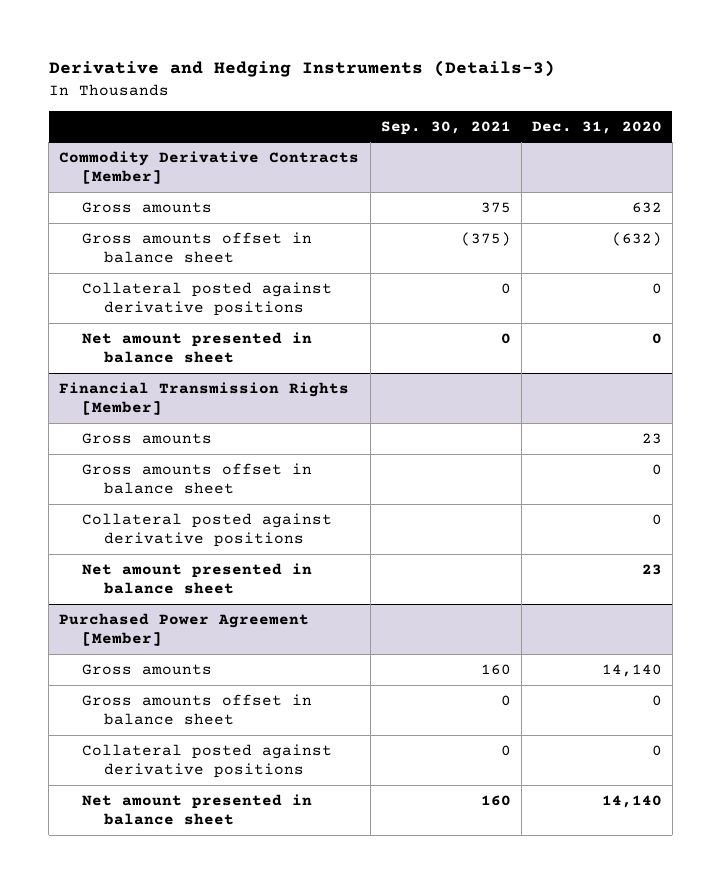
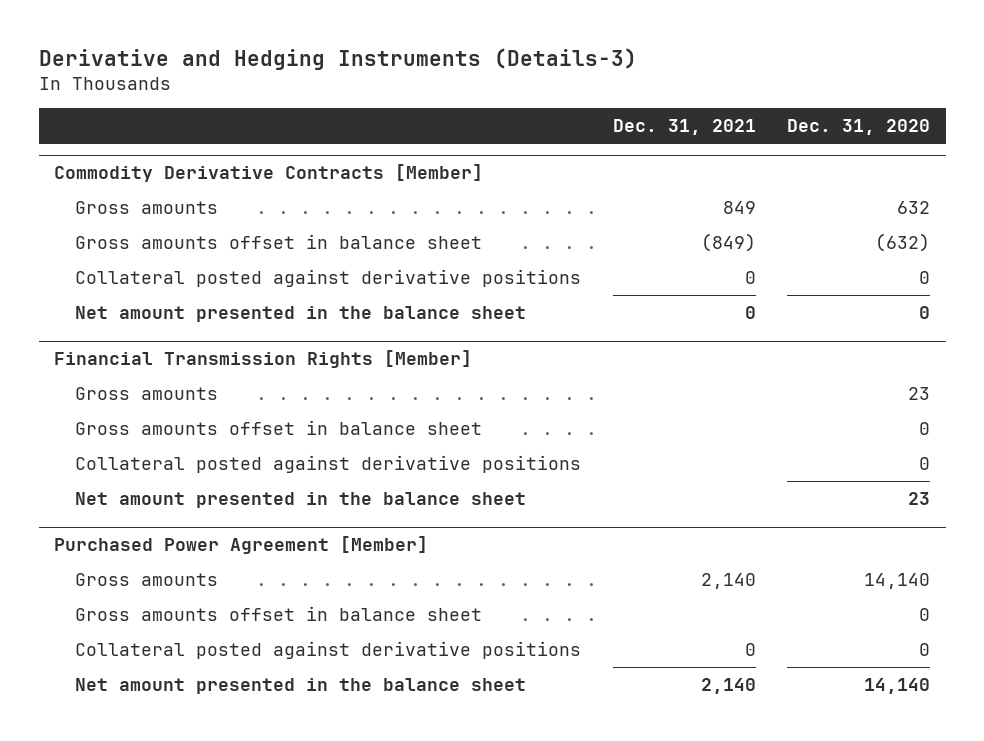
- | Sep. 30, 2021 | Dec. 31, 2020
+ | Dec. 31, 2021 | Dec. 31, 2020
@ Commodity Derivative Contracts [Member]
- Net amount presented in balance sheet | 0 | 0
+ Net amount presented in the balance sheet | 0 | 0
@ Financial Transmission Rights [Member]
- Net amount presented in balance sheet | | 23
+ Net amount presented in the balance sheet | | 23
@ Purchased Power Agreement [Member]
- Net amount presented in balance sheet | 160 | 14,140
+ Net amount presented in the balance sheet | 2,140 | 14,140

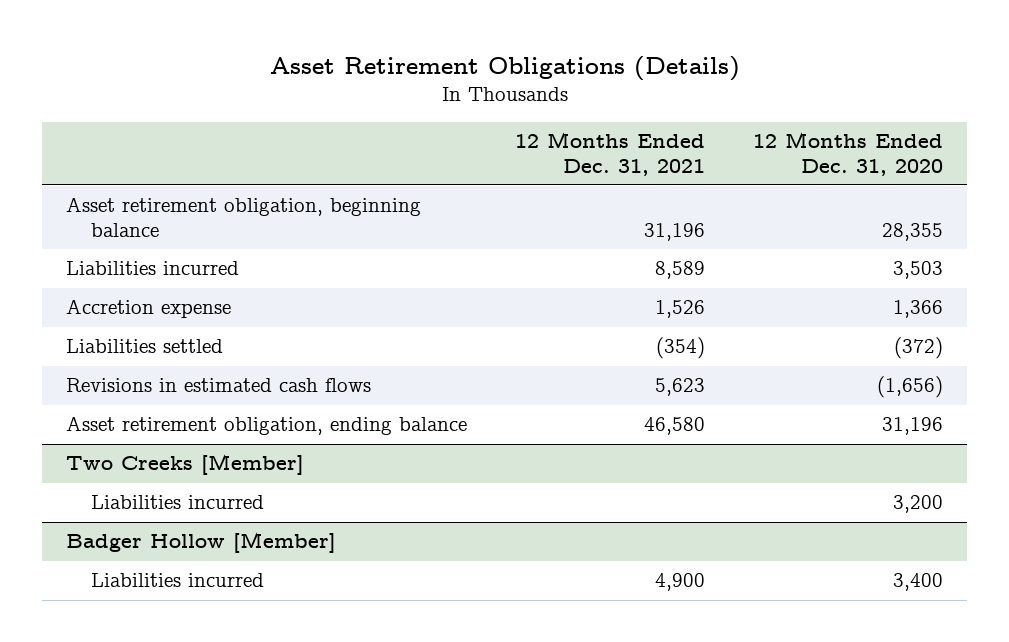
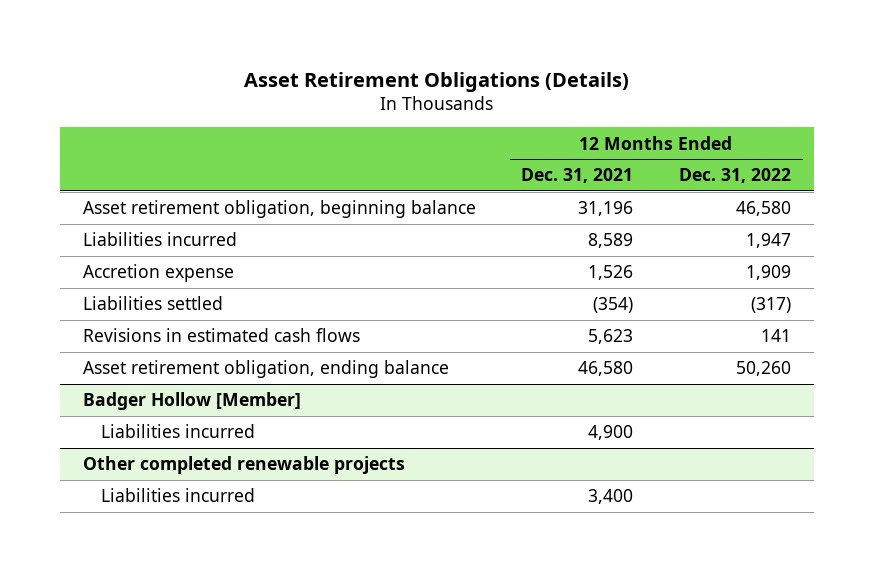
- | 12 Months Ended Dec. 31, 2021 | 12 Months Ended Dec. 31, 2020
+ | 12 Months Ended Dec. 31, 2021 | 12 Months Ended Dec. 31, 2022
- Two Creeks [Member]
- Liabilities incurred | | 3,200
+ Other completed renewable projects
+ Liabilities incurred | 3,400 |

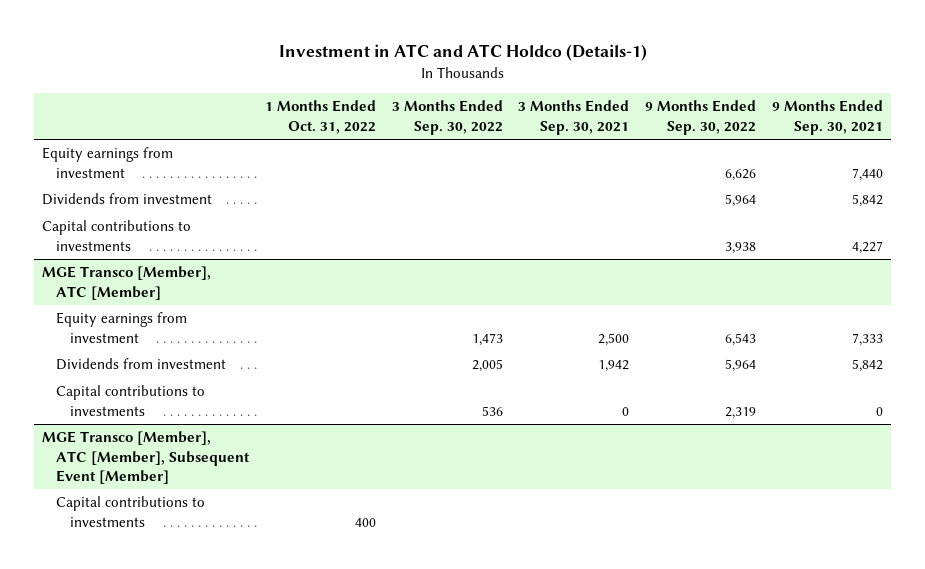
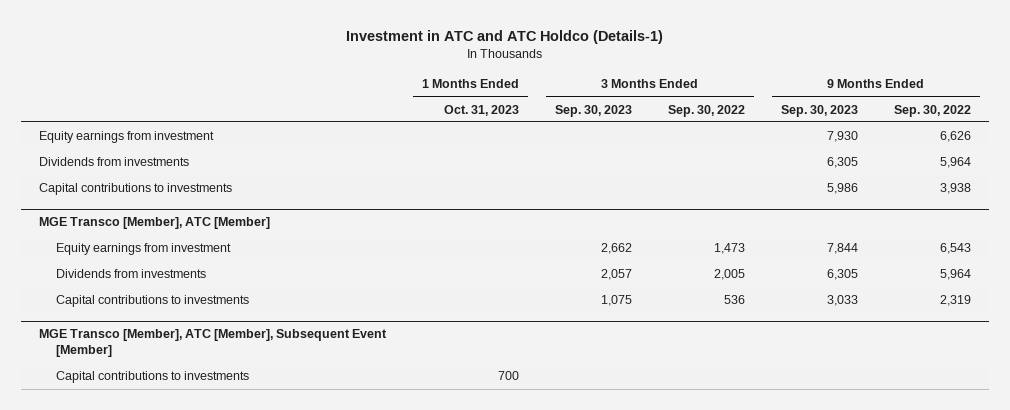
- | 1 Months Ended Oct. 31, 2022 | 3 Months Ended Sep. 30, 2022 | 3 Months Ended Sep. 30, 2021 | 9 Months Ended Sep. 30, 2022 | 9 Months Ended Sep. 30, 2021
+ | 1 Months Ended Oct. 31, 2023 | 3 Months Ended Sep. 30, 2023 | 3 Months Ended Sep. 30, 2022 | 9 Months Ended Sep. 30, 2023 | 9 Months Ended Sep. 30, 2022
- Dividends from investment | | | | 5,964 | 5,842
+ Dividends from investments | | | | 6,305 | 5,964
@ MGE Transco [Member], ATC [Member]
- Dividends from investment | | 2,005 | 1,942 | 5,964 | 5,842
+ Dividends from investments | | 2,057 | 2,005 | 6,305 | 5,964

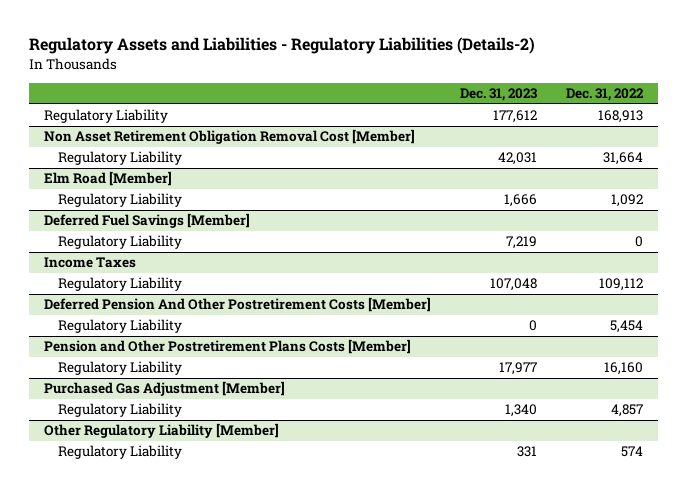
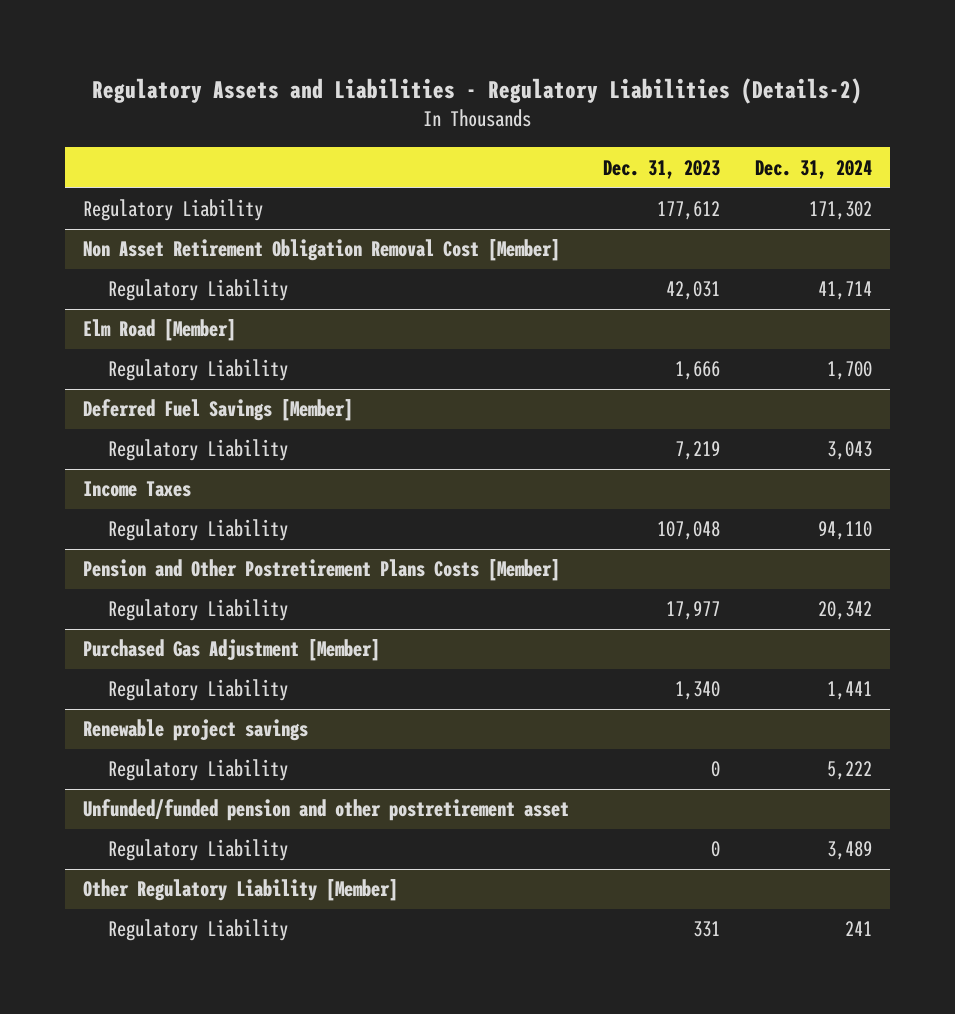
- | Dec. 31, 2023 | Dec. 31, 2022
+ | Dec. 31, 2023 | Dec. 31, 2024
- Deferred Pension And Other Postretirement Costs [Member]
- Regulatory Liability | 0 | 5,454
+ Renewable project savings
+ Regulatory Liability | 0 | 5,222
+ Unfunded/funded pension and other postretirement asset
+ Regulatory Liability | 0 | 3,489

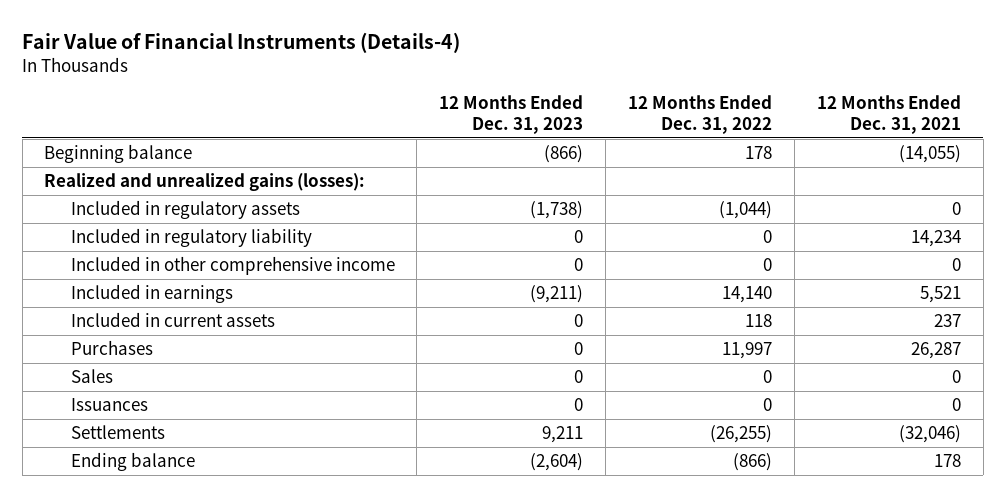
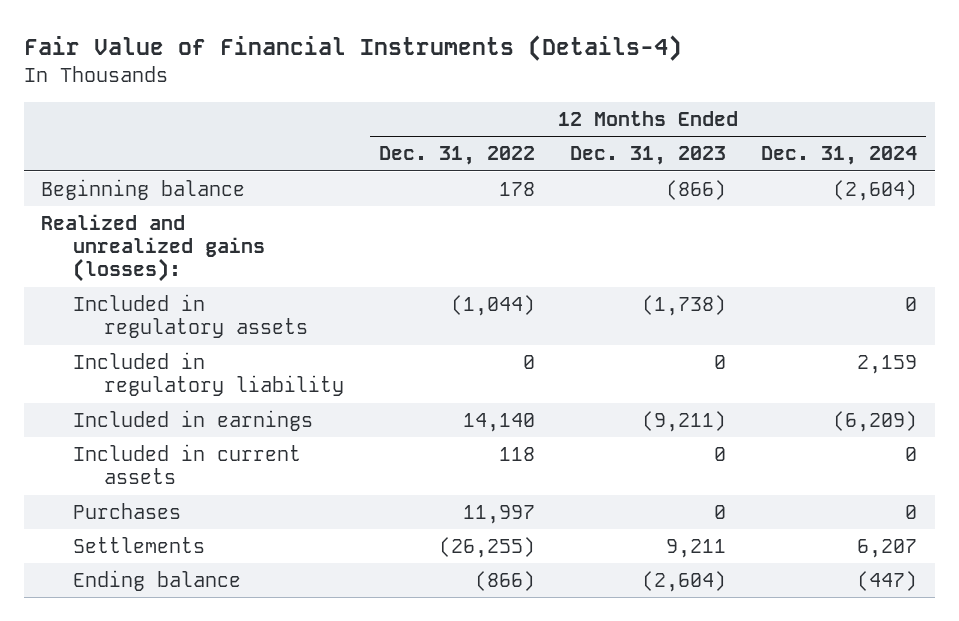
- | 12 Months Ended Dec. 31, 2023 | 12 Months Ended Dec. 31, 2022 | 12 Months Ended Dec. 31, 2021
+ | 12 Months Ended Dec. 31, 2022 | 12 Months Ended Dec. 31, 2023 | 12 Months Ended Dec. 31, 2024
- Included in other comprehensive income | 0 | 0 | 0
- Sales | 0 | 0 | 0
- Issuances | 0 | 0 | 0

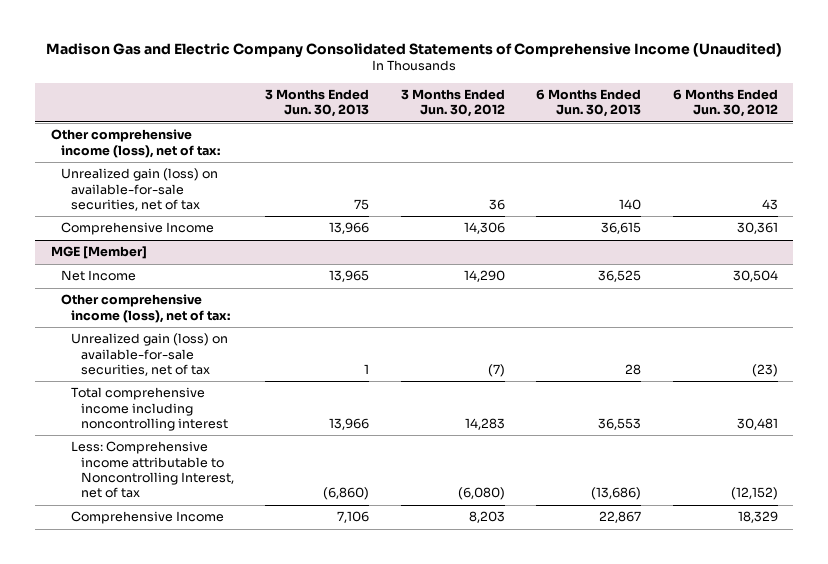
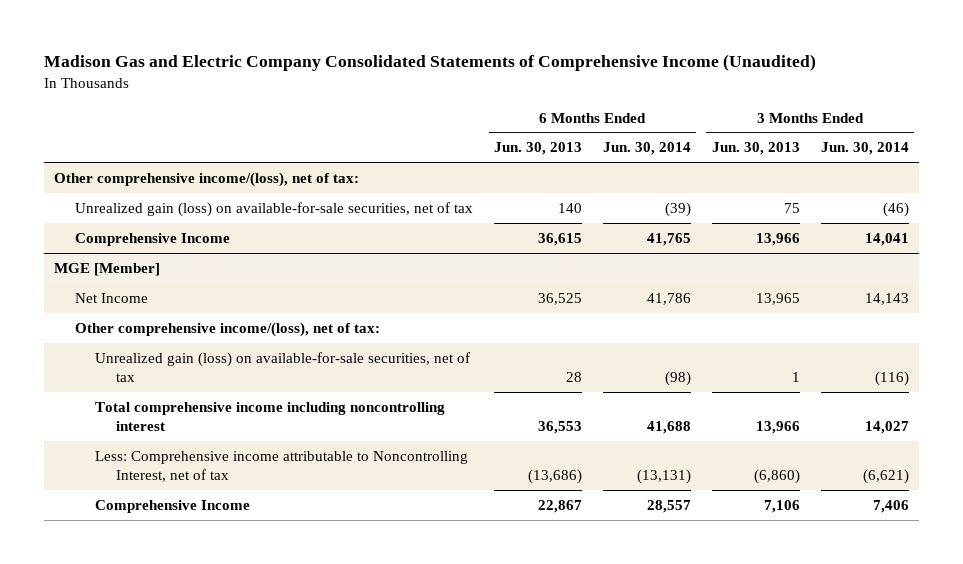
- | 3 Months Ended Jun. 30, 2013 | 3 Months Ended Jun. 30, 2012 | 6 Months Ended Jun. 30, 2013 | 6 Months Ended Jun. 30, 2012
+ | 6 Months Ended Jun. 30, 2013 | 6 Months Ended Jun. 30, 2014 | 3 Months Ended Jun. 30, 2013 | 3 Months Ended Jun. 30, 2014
- Other comprehensive income (loss), net of tax:
+ Other comprehensive income/(loss), net of tax:
@ MGE [Member]
- Other comprehensive income (loss), net of tax:
+ Other comprehensive income/(loss), net of tax:

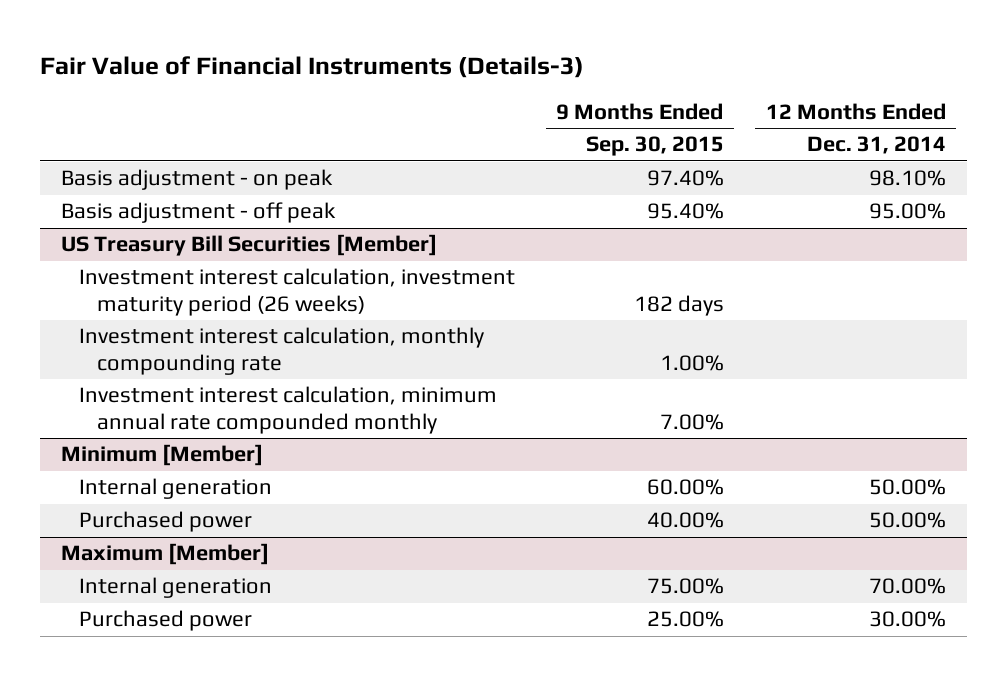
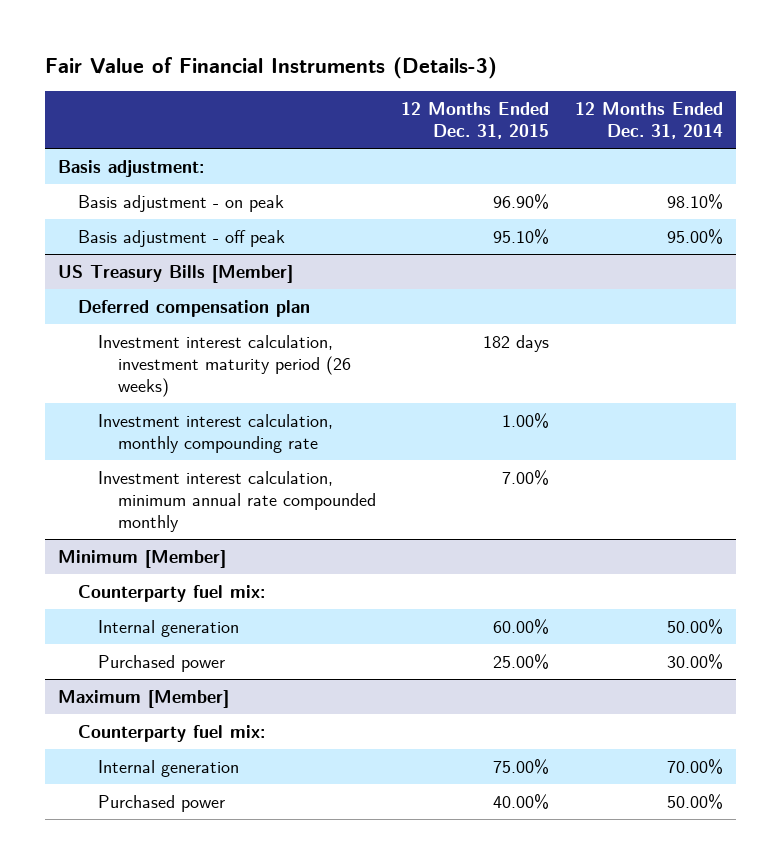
- | 9 Months Ended Sep. 30, 2015 | 12 Months Ended Dec. 31, 2014
+ | 12 Months Ended Dec. 31, 2015 | 12 Months Ended Dec. 31, 2014
+ Basis adjustment:
- US Treasury Bill Securities [Member]
+ US Treasury Bills [Member]
+ Deferred compensation plan
@ Minimum [Member]
+ Counterparty fuel mix:
- Purchased power | 40.00% | 50.00%
+ Purchased power | 25.00% | 30.00%
@ Maximum [Member]
+ Counterparty fuel mix:
- Purchased power | 25.00% | 30.00%
+ Purchased power | 40.00% | 50.00%

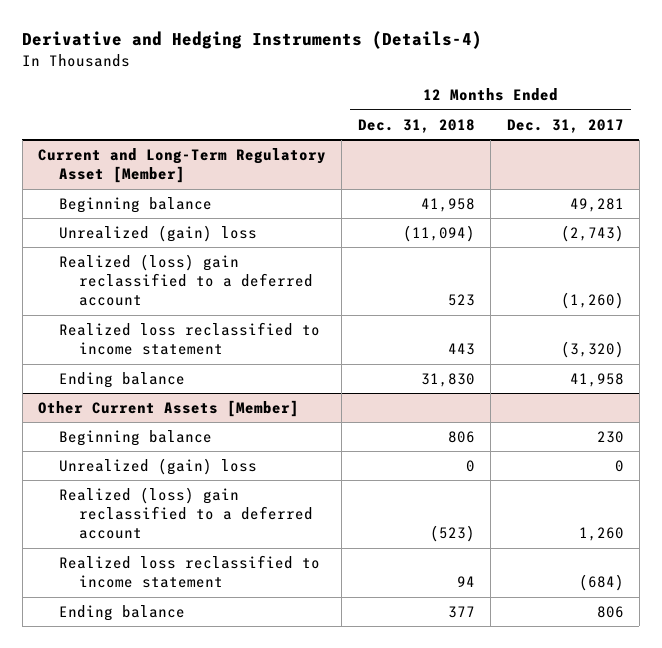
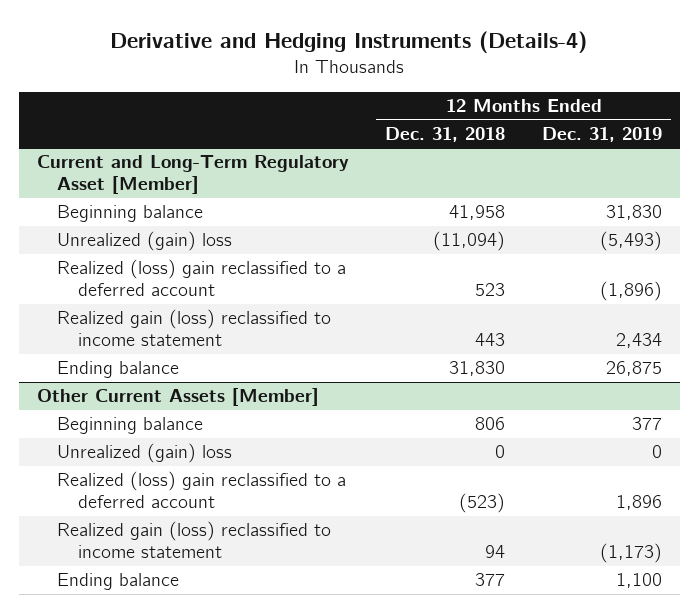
- | 12 Months Ended Dec. 31, 2018 | 12 Months Ended Dec. 31, 2017
+ | 12 Months Ended Dec. 31, 2018 | 12 Months Ended Dec. 31, 2019
@ Current and Long-Term Regulatory Asset [Member]
- Realized loss reclassified to income statement | 443 | (3,320)
+ Realized gain (loss) reclassified to income statement | 443 | 2,434
@ Other Current Assets [Member]
- Realized loss reclassified to income statement | 94 | (684)
+ Realized gain (loss) reclassified to income statement | 94 | (1,173)

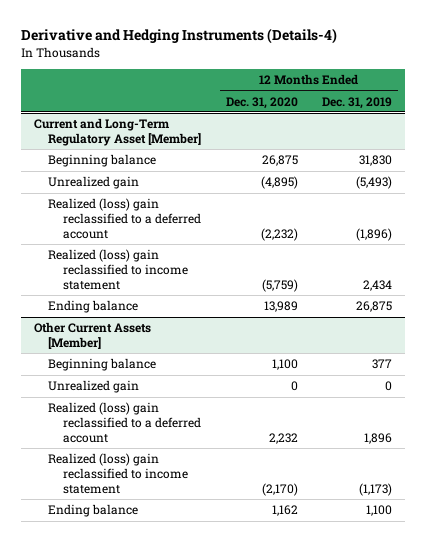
- | 12 Months Ended Dec. 31, 2018 | 12 Months Ended Dec. 31, 2019
+ | 12 Months Ended Dec. 31, 2020 | 12 Months Ended Dec. 31, 2019
@ Current and Long-Term Regulatory Asset [Member]
- Unrealized (gain) loss | (11,094) | (5,493)
+ Unrealized gain | (4,895) | (5,493)
- Realized gain (loss) reclassified to income statement | 443 | 2,434
+ Realized (loss) gain reclassified to income statement | (5,759) | 2,434
@ Other Current Assets [Member]
- Unrealized (gain) loss | 0 | 0
+ Unrealized gain | 0 | 0
- Realized gain (loss) reclassified to income statement | 94 | (1,173)
+ Realized (loss) gain reclassified to income statement | (2,170) | (1,173)

